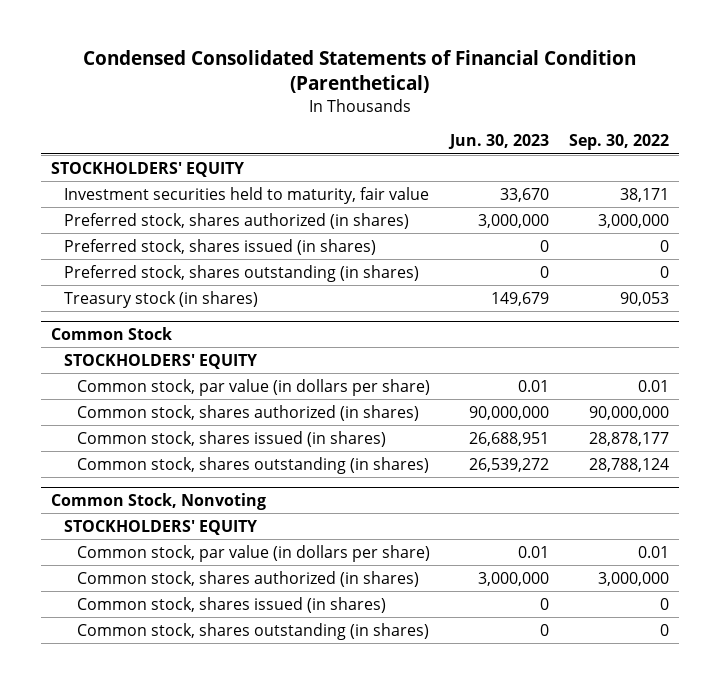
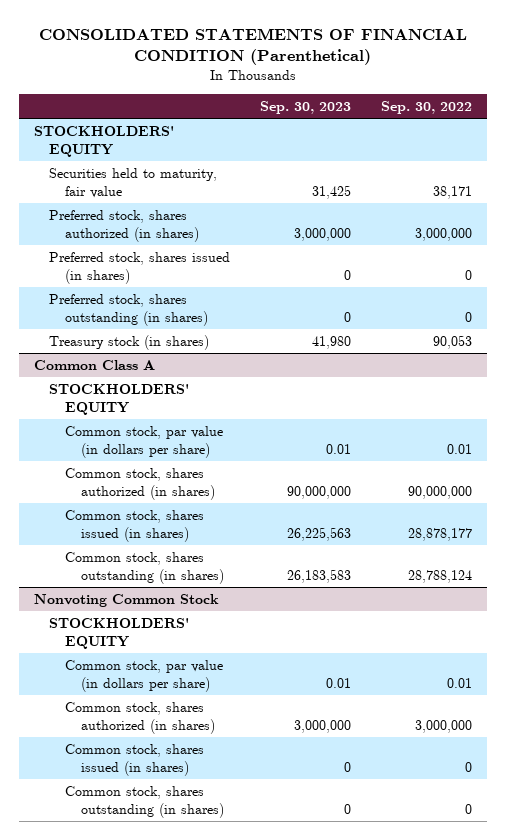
- Condensed Consolidated Statements of Financial Condition (Parenthetical)
+ CONSOLIDATED STATEMENTS OF FINANCIAL CONDITION (Parenthetical)
- | Jun. 30, 2023 | Sep. 30, 2022
+ | Sep. 30, 2023 | Sep. 30, 2022
- Investment securities held to maturity, fair value | 33,670 | 38,171
+ Securities held to maturity, fair value | 31,425 | 38,171
- Common Stock
+ Common Class A
- Common Stock, Nonvoting
+ Nonvoting Common Stock

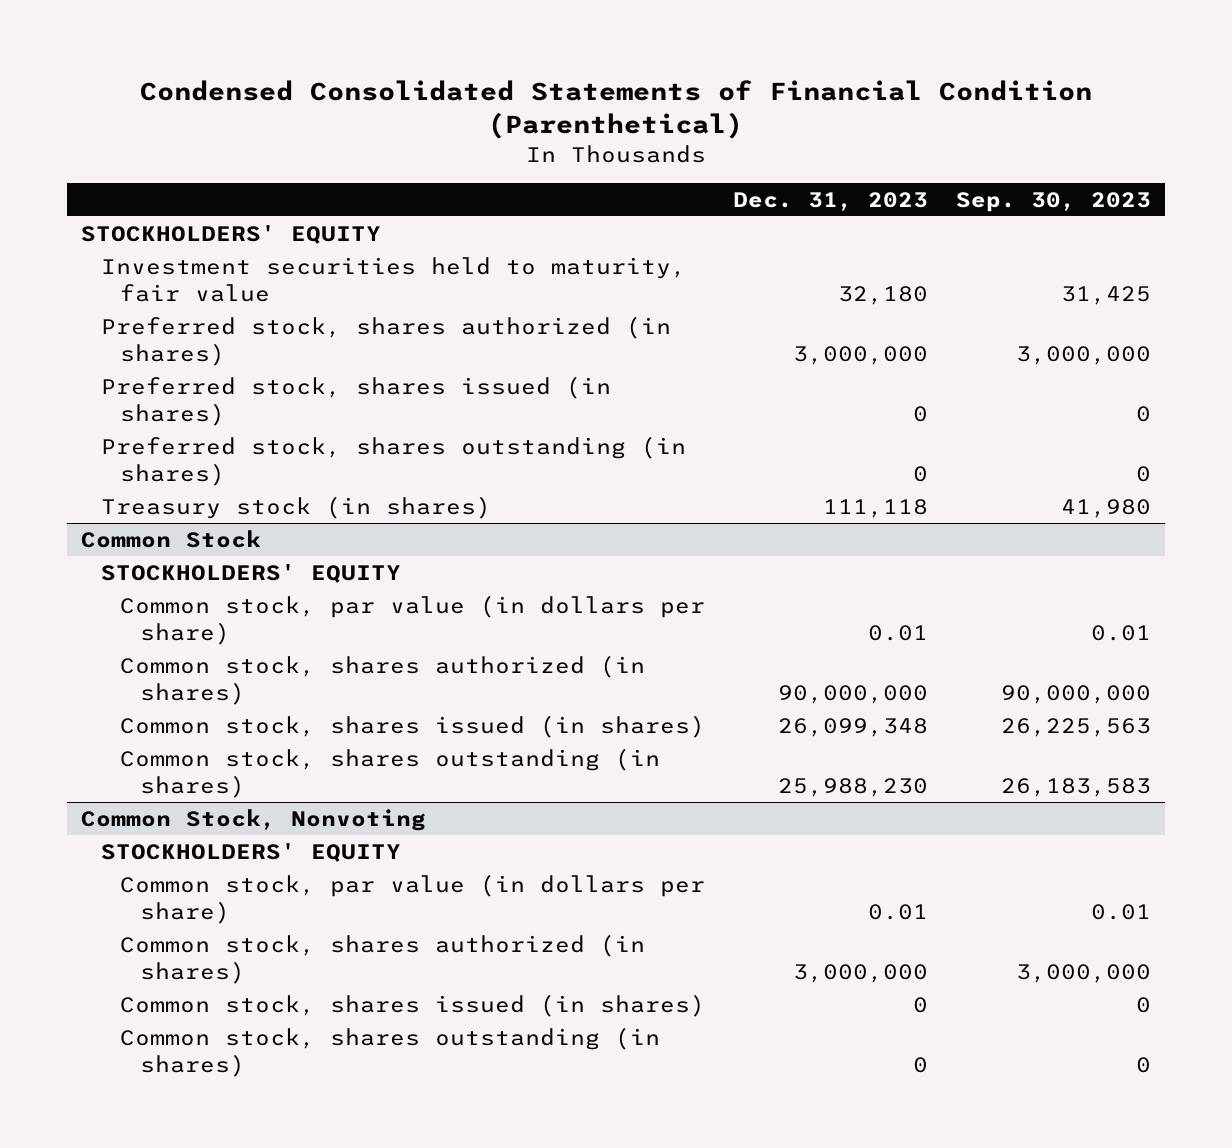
- CONSOLIDATED STATEMENTS OF FINANCIAL CONDITION (Parenthetical)
+ Condensed Consolidated Statements of Financial Condition (Parenthetical)
- | Sep. 30, 2023 | Sep. 30, 2022
+ | Dec. 31, 2023 | Sep. 30, 2023
- Securities held to maturity, fair value | 31,425 | 38,171
+ Investment securities held to maturity, fair value | 32,180 | 31,425
- Common Class A
+ Common Stock
- Nonvoting Common Stock
+ Common Stock, Nonvoting

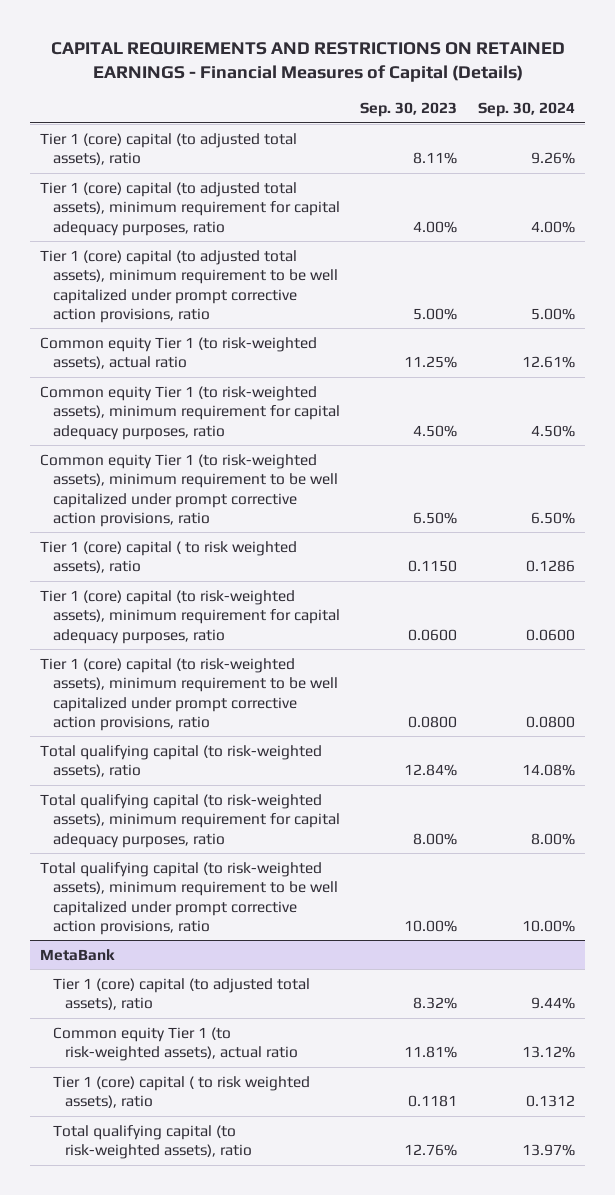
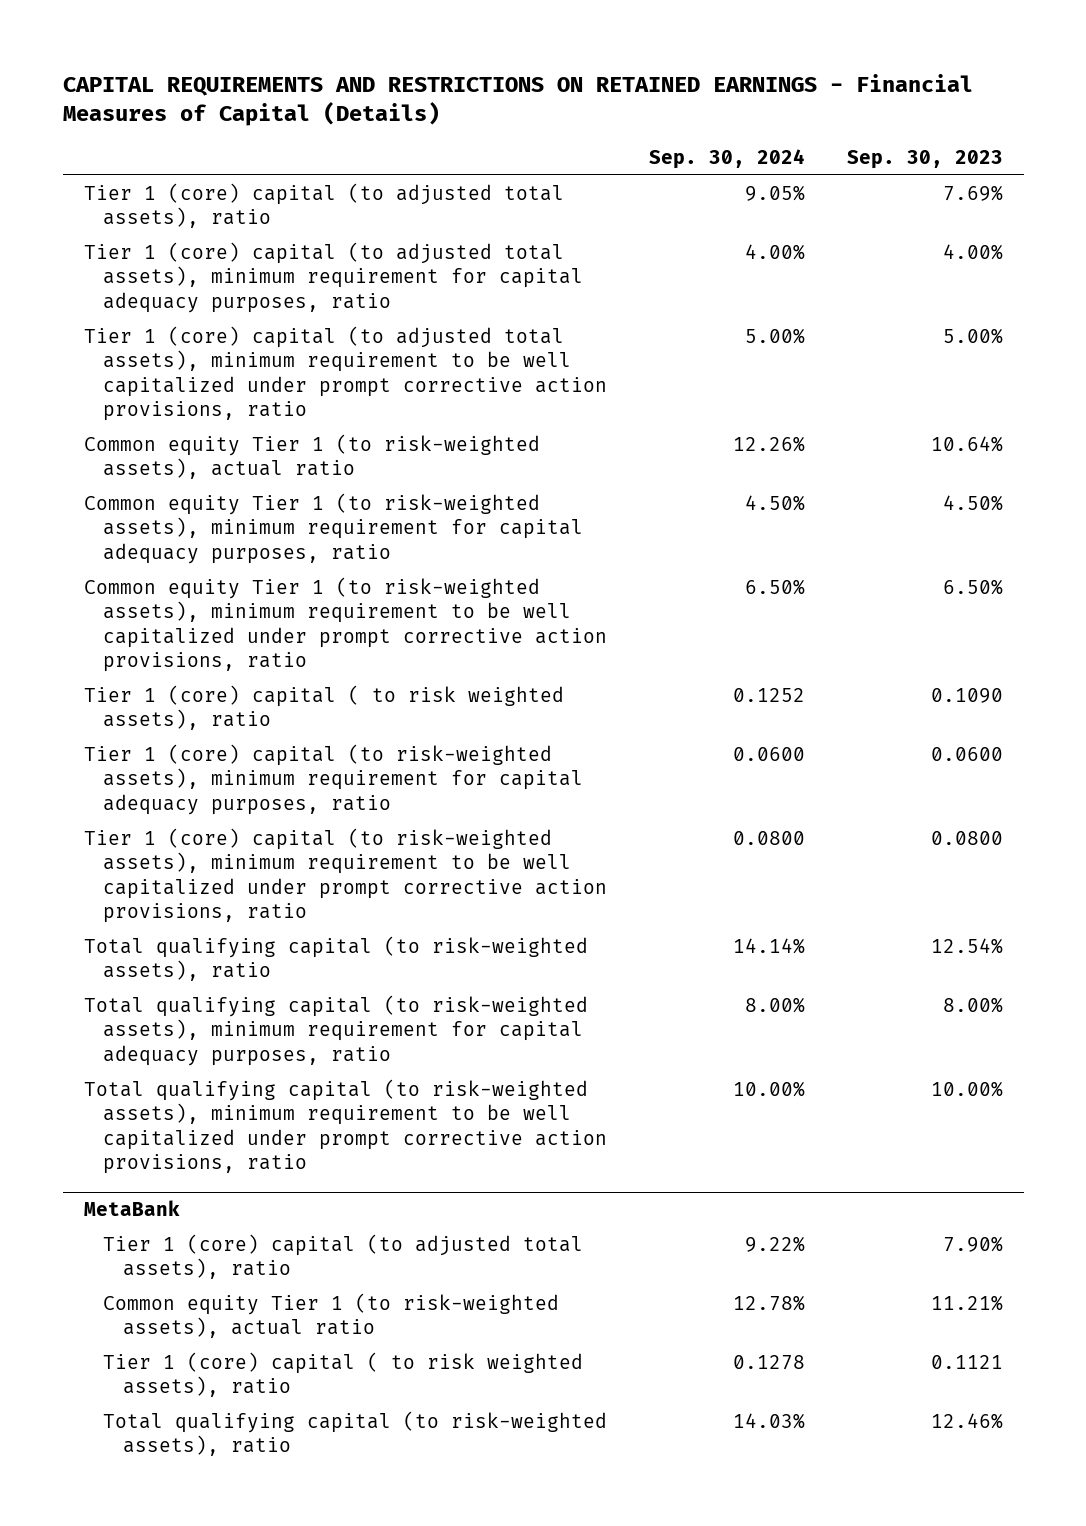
- | Sep. 30, 2023 | Sep. 30, 2024
+ | Sep. 30, 2024 | Sep. 30, 2023
- Tier 1 (core) capital (to adjusted total assets), ratio | 8.11% | 9.26%
+ Tier 1 (core) capital (to adjusted total assets), ratio | 9.05% | 7.69%
- Common equity Tier 1 (to risk-weighted assets), actual ratio | 11.25% | 12.61%
+ Common equity Tier 1 (to risk-weighted assets), actual ratio | 12.26% | 10.64%
- Tier 1 (core) capital ( to risk weighted assets), ratio | 0.1150 | 0.1286
+ Tier 1 (core) capital ( to risk weighted assets), ratio | 0.1252 | 0.1090
- Total qualifying capital (to risk-weighted assets), ratio | 12.84% | 14.08%
+ Total qualifying capital (to risk-weighted assets), ratio | 14.14% | 12.54%
@ MetaBank
- Tier 1 (core) capital (to adjusted total assets), ratio | 8.32% | 9.44%
- Common equity Tier 1 (to risk-weighted assets), actual ratio | 11.81% | 13.12%
- Tier 1 (core) capital ( to risk weighted assets), ratio | 0.1181 | 0.1312
- Total qualifying capital (to risk-weighted assets), ratio | 12.76% | 13.97%
+ Tier 1 (core) capital (to adjusted total assets), ratio | 9.22% | 7.90%
+ Common equity Tier 1 (to risk-weighted assets), actual ratio | 12.78% | 11.21%
+ Tier 1 (core) capital ( to risk weighted assets), ratio | 0.1278 | 0.1121
+ Total qualifying capital (to risk-weighted assets), ratio | 14.03% | 12.46%

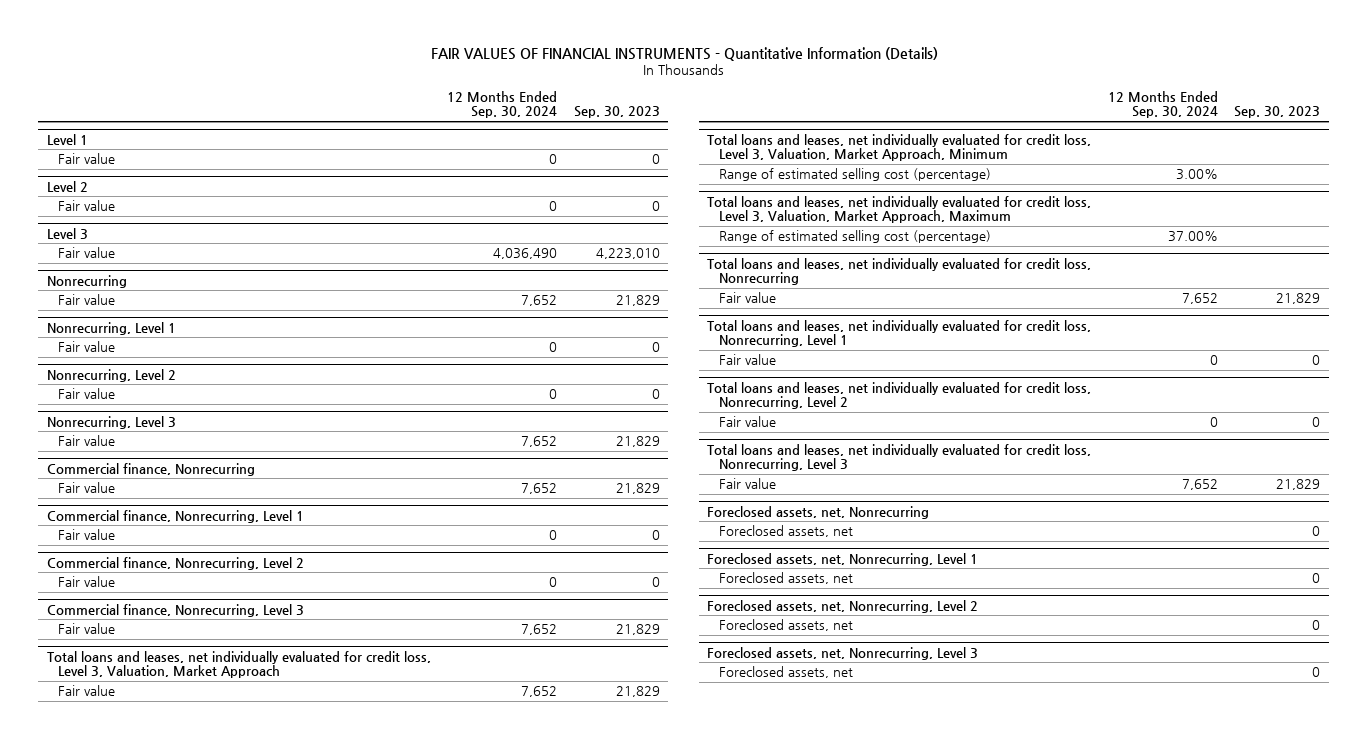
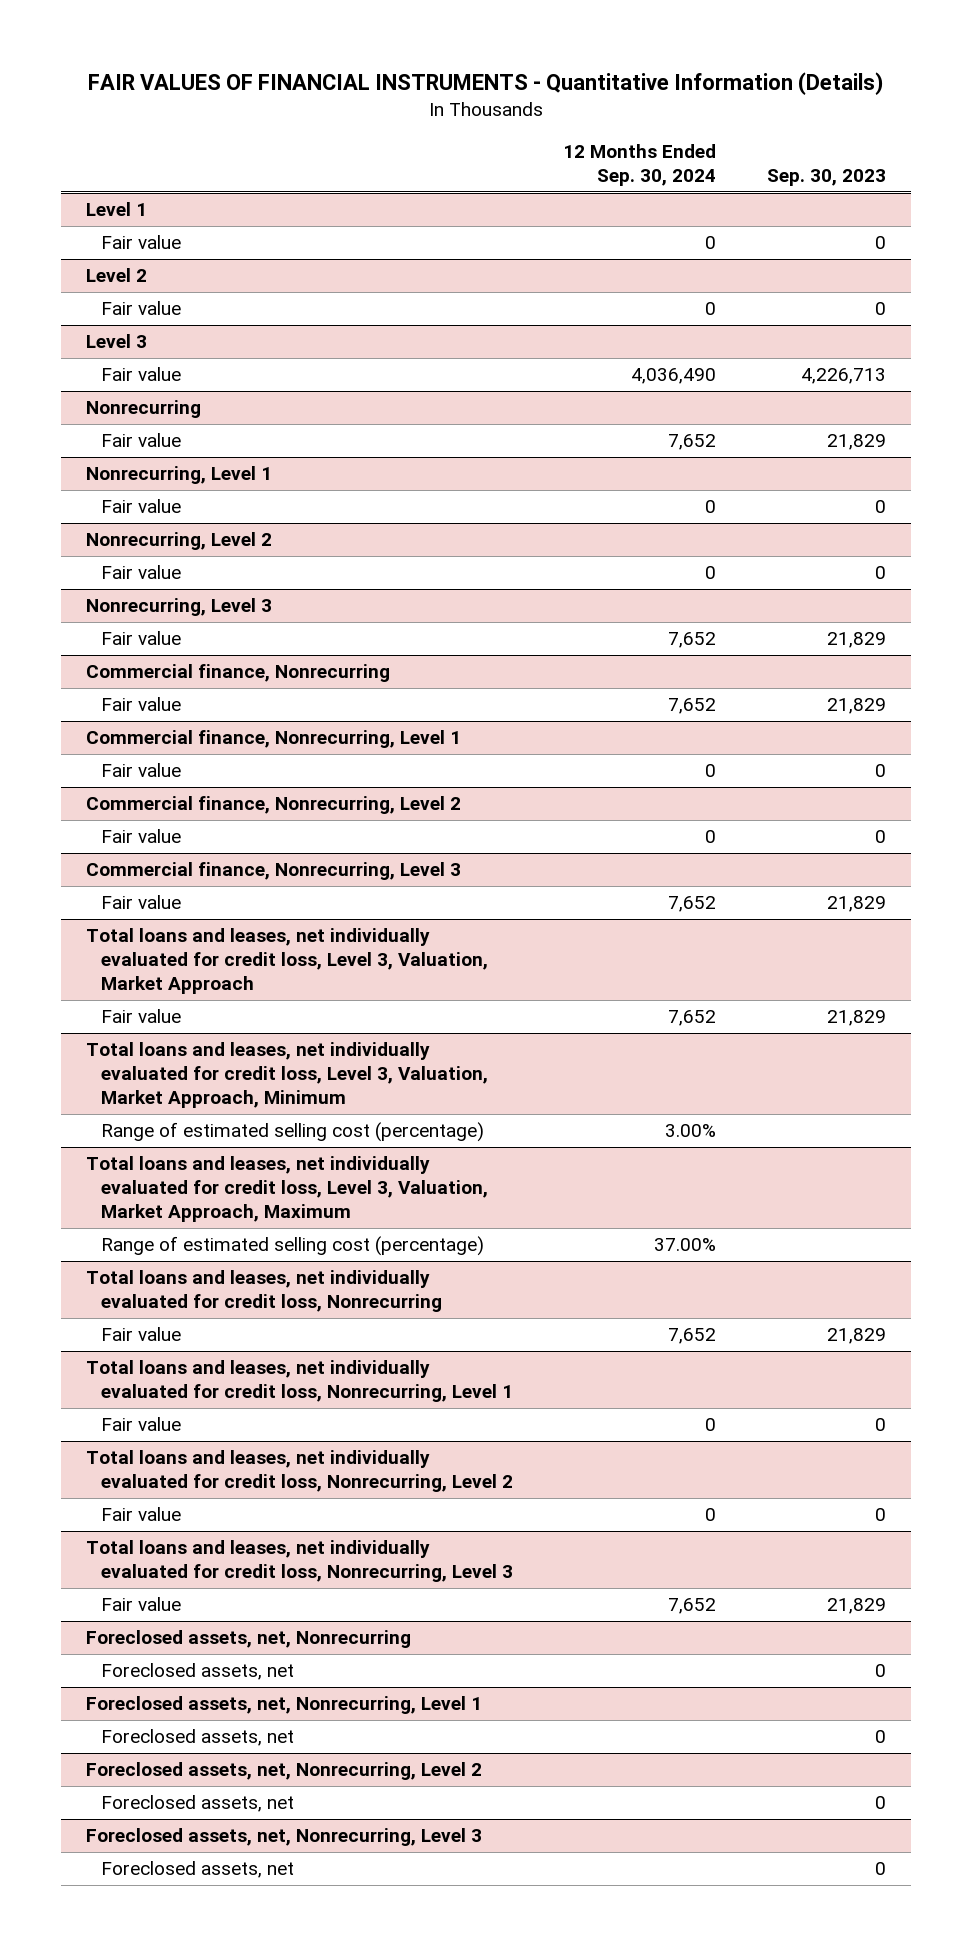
@ Level 3
- Fair value | 4,036,490 | 4,223,010
+ Fair value | 4,036,490 | 4,226,713

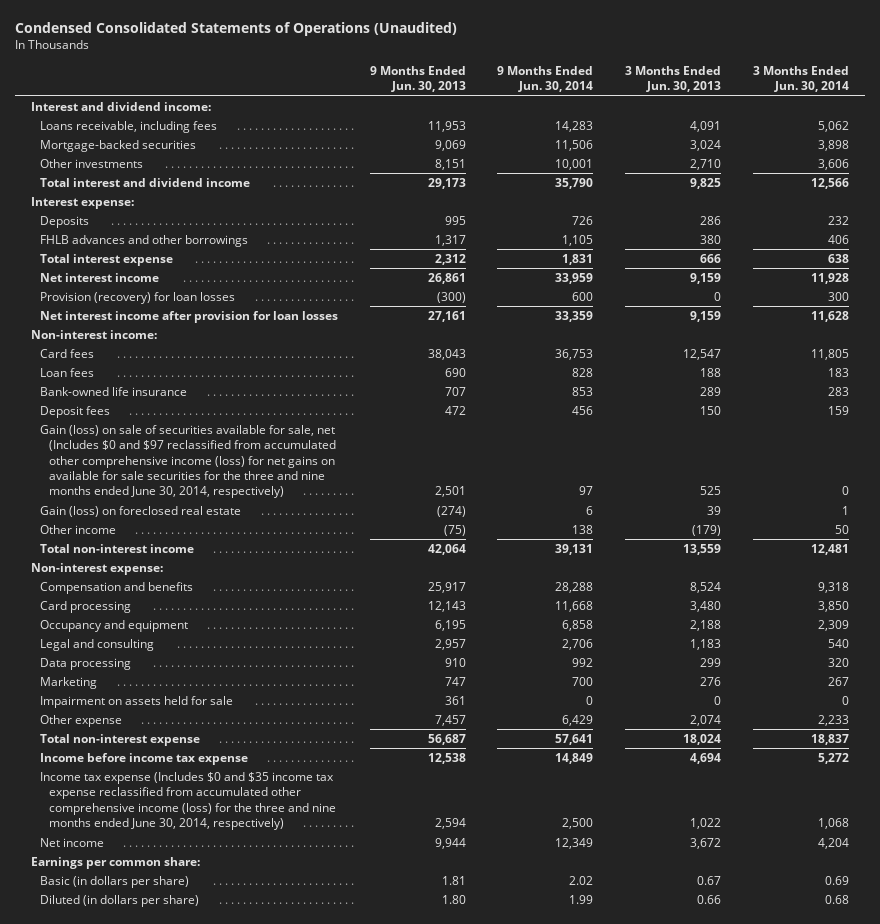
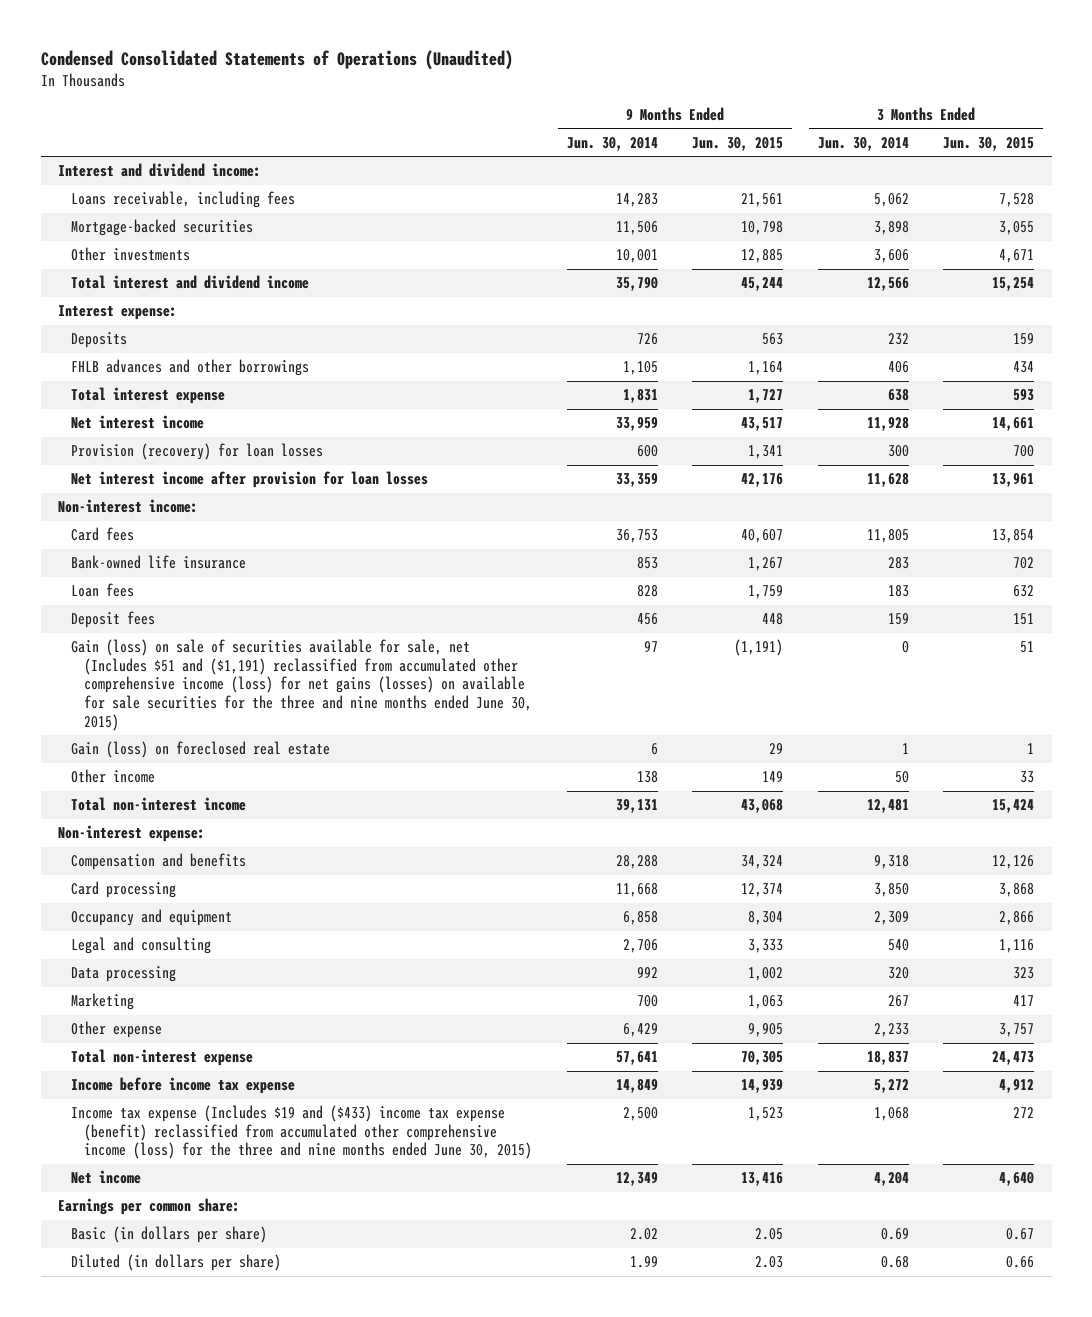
- | 9 Months Ended Jun. 30, 2013 | 9 Months Ended Jun. 30, 2014 | 3 Months Ended Jun. 30, 2013 | 3 Months Ended Jun. 30, 2014
+ | 9 Months Ended Jun. 30, 2014 | 9 Months Ended Jun. 30, 2015 | 3 Months Ended Jun. 30, 2014 | 3 Months Ended Jun. 30, 2015
moved down: Loan fees | 828 | 1,759 | 183 | 632
- Gain (loss) on sale of securities available for sale, net (Includes $0 and $97 reclassified from accumulated other comprehensive income (loss) for net gains on available for sale securities for the three and nine months ended June 30, 2014, respectively) | 2,501 | 97 | 525 | 0
+ Gain (loss) on sale of securities available for sale, net (Includes $51 and ($1,191) reclassified from accumulated other comprehensive income (loss) for net gains (losses) on available for sale securities for the three and nine months ended June 30, 2015) | 97 | (1,191) | 0 | 51
- Impairment on assets held for sale | 361 | 0 | 0 | 0
- Income tax expense (Includes $0 and $35 income tax expense reclassified from accumulated other comprehensive income (loss) for the three and nine months ended June 30, 2014, respectively) | 2,594 | 2,500 | 1,022 | 1,068
+ Income tax expense (Includes $19 and ($433) income tax expense (benefit) reclassified from accumulated other comprehensive income (loss) for the three and nine months ended June 30, 2015) | 2,500 | 1,523 | 1,068 | 272

